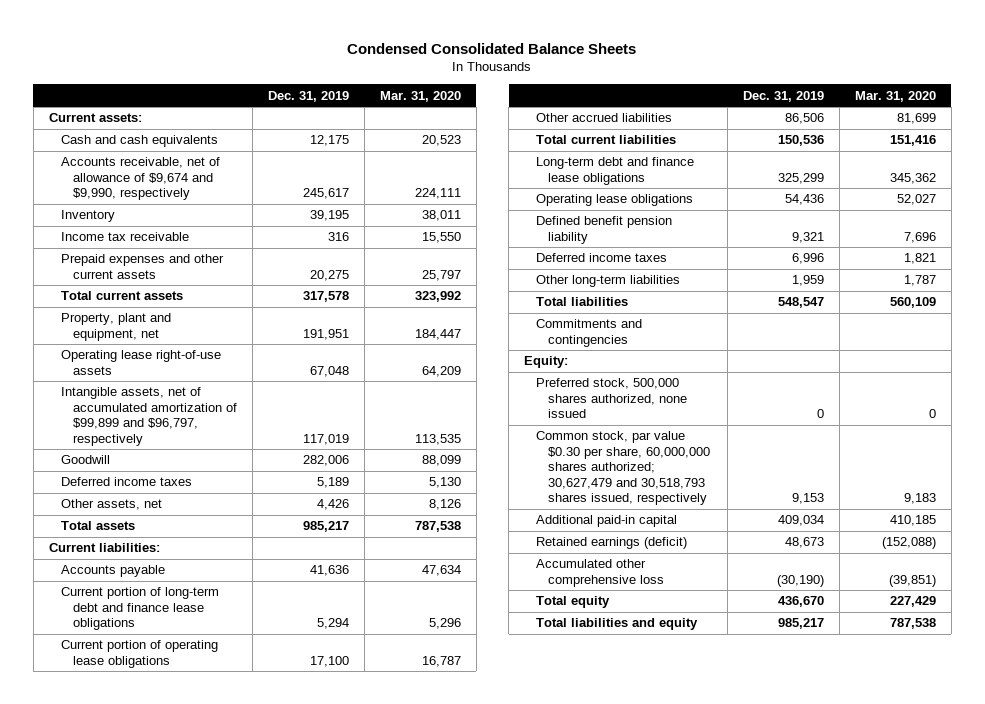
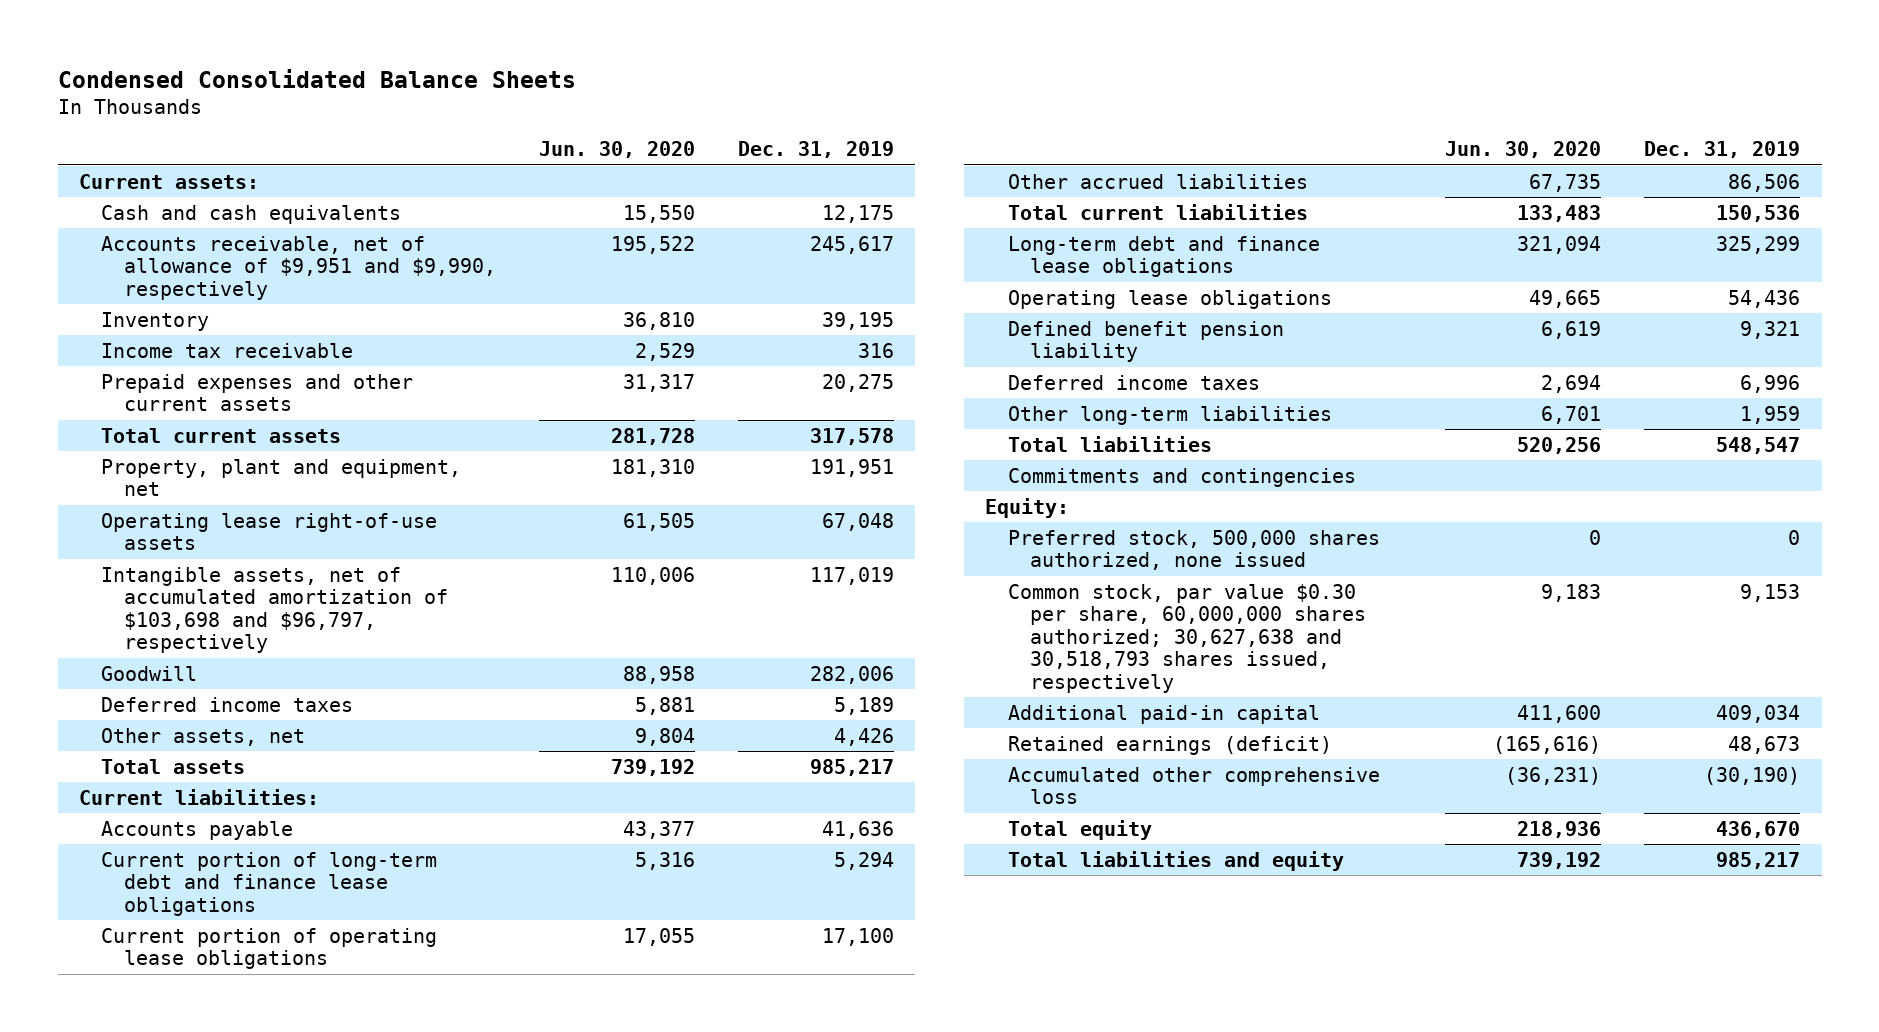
- | Dec. 31, 2019 | Mar. 31, 2020
+ | Jun. 30, 2020 | Dec. 31, 2019
- Accounts receivable, net of allowance of $9,674 and $9,990, respectively | 245,617 | 224,111
+ Accounts receivable, net of allowance of $9,951 and $9,990, respectively | 195,522 | 245,617
- Intangible assets, net of accumulated amortization of $99,899 and $96,797, respectively | 117,019 | 113,535
+ Intangible assets, net of accumulated amortization of $103,698 and $96,797, respectively | 110,006 | 117,019
- Common stock, par value $0.30 per share, 60,000,000 shares authorized; 30,627,479 and 30,518,793 shares issued, respectively | 9,153 | 9,183
+ Common stock, par value $0.30 per share, 60,000,000 shares authorized; 30,627,638 and 30,518,793 shares issued, respectively | 9,183 | 9,153

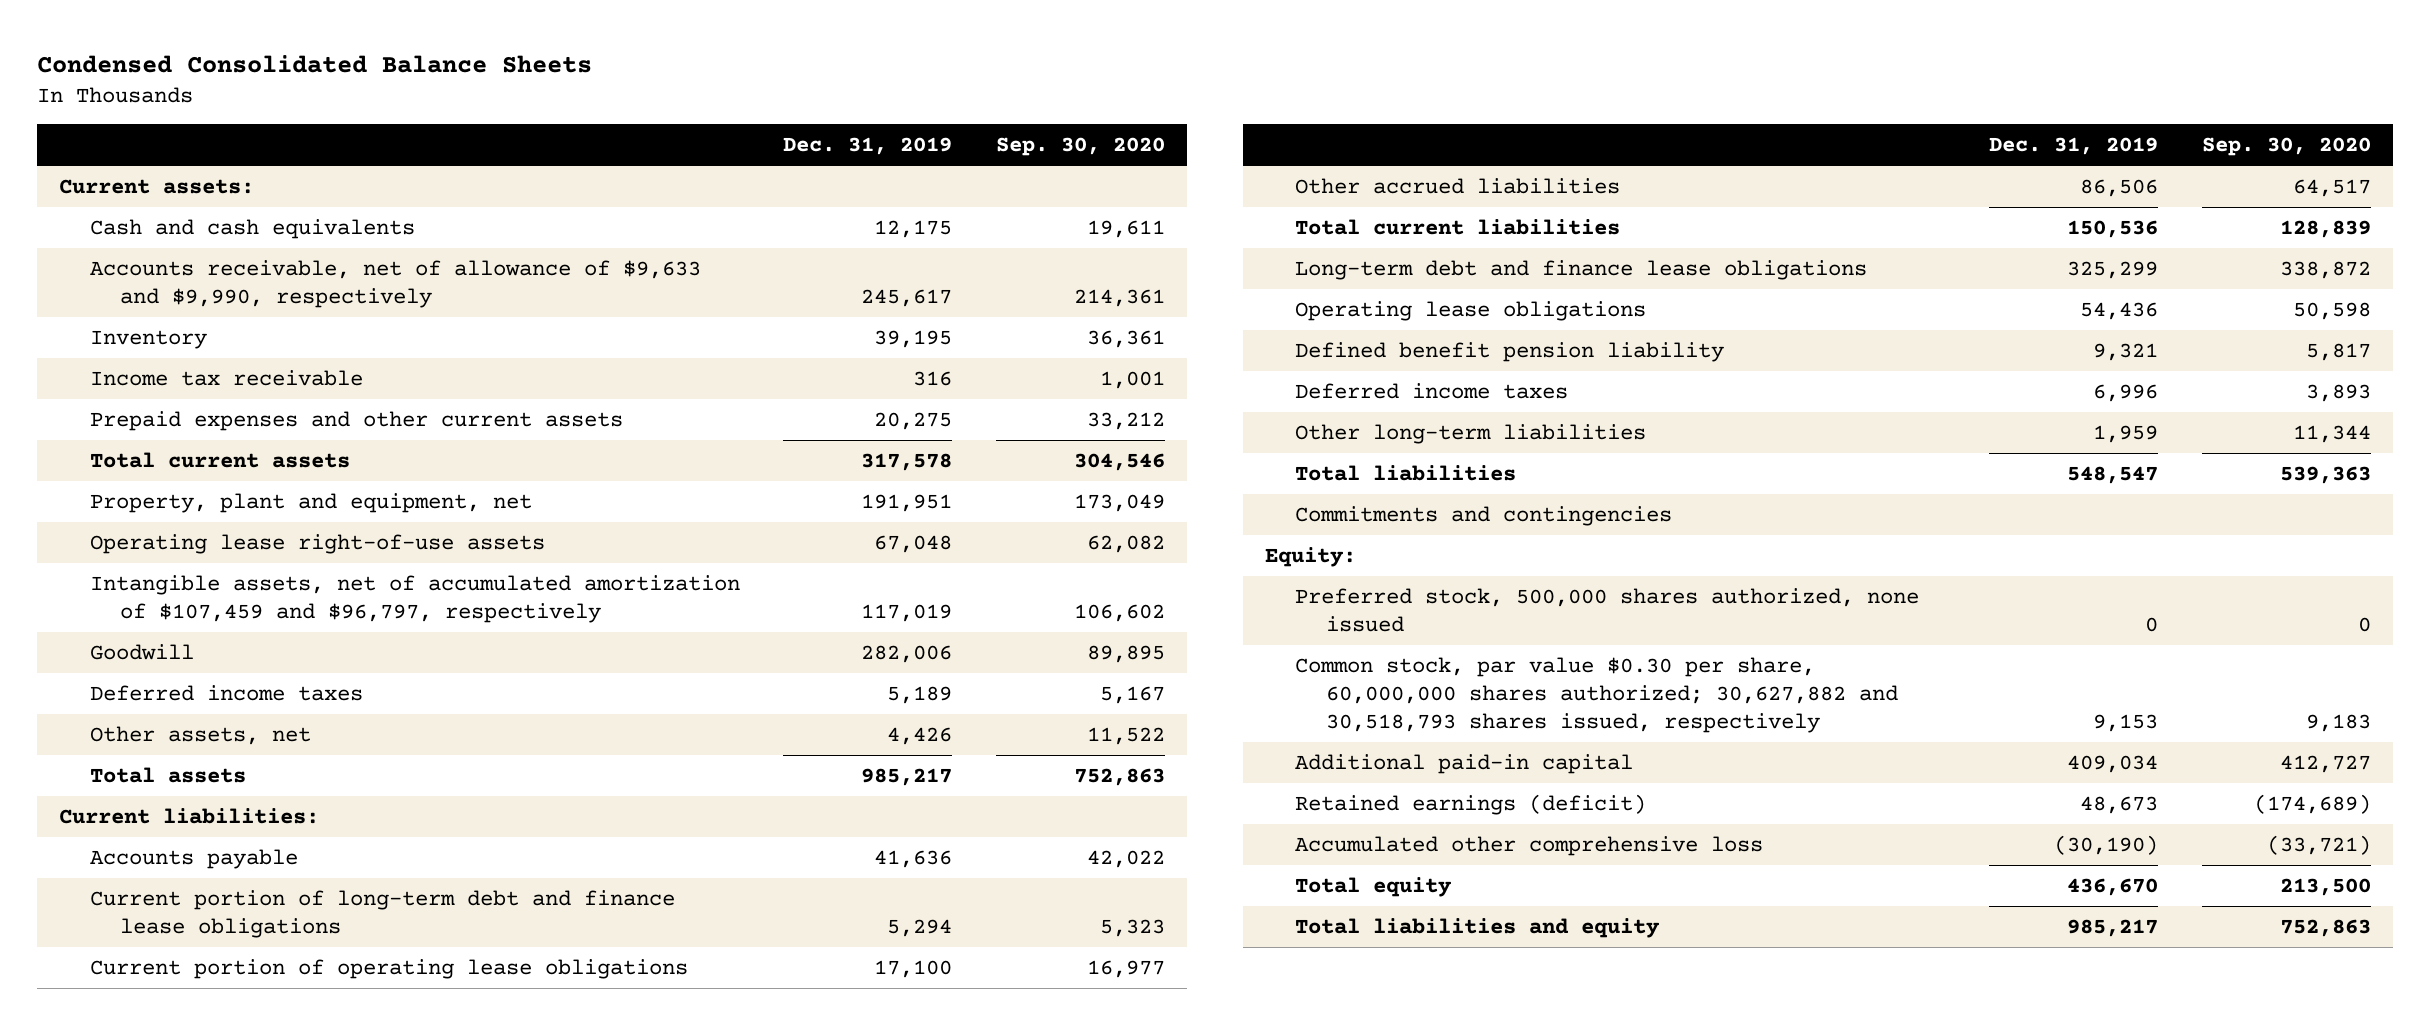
- | Jun. 30, 2020 | Dec. 31, 2019
+ | Dec. 31, 2019 | Sep. 30, 2020
- Accounts receivable, net of allowance of $9,951 and $9,990, respectively | 195,522 | 245,617
+ Accounts receivable, net of allowance of $9,633 and $9,990, respectively | 245,617 | 214,361
- Intangible assets, net of accumulated amortization of $103,698 and $96,797, respectively | 110,006 | 117,019
+ Intangible assets, net of accumulated amortization of $107,459 and $96,797, respectively | 117,019 | 106,602
- Common stock, par value $0.30 per share, 60,000,000 shares authorized; 30,627,638 and 30,518,793 shares issued, respectively | 9,183 | 9,153
+ Common stock, par value $0.30 per share, 60,000,000 shares authorized; 30,627,882 and 30,518,793 shares issued, respectively | 9,153 | 9,183

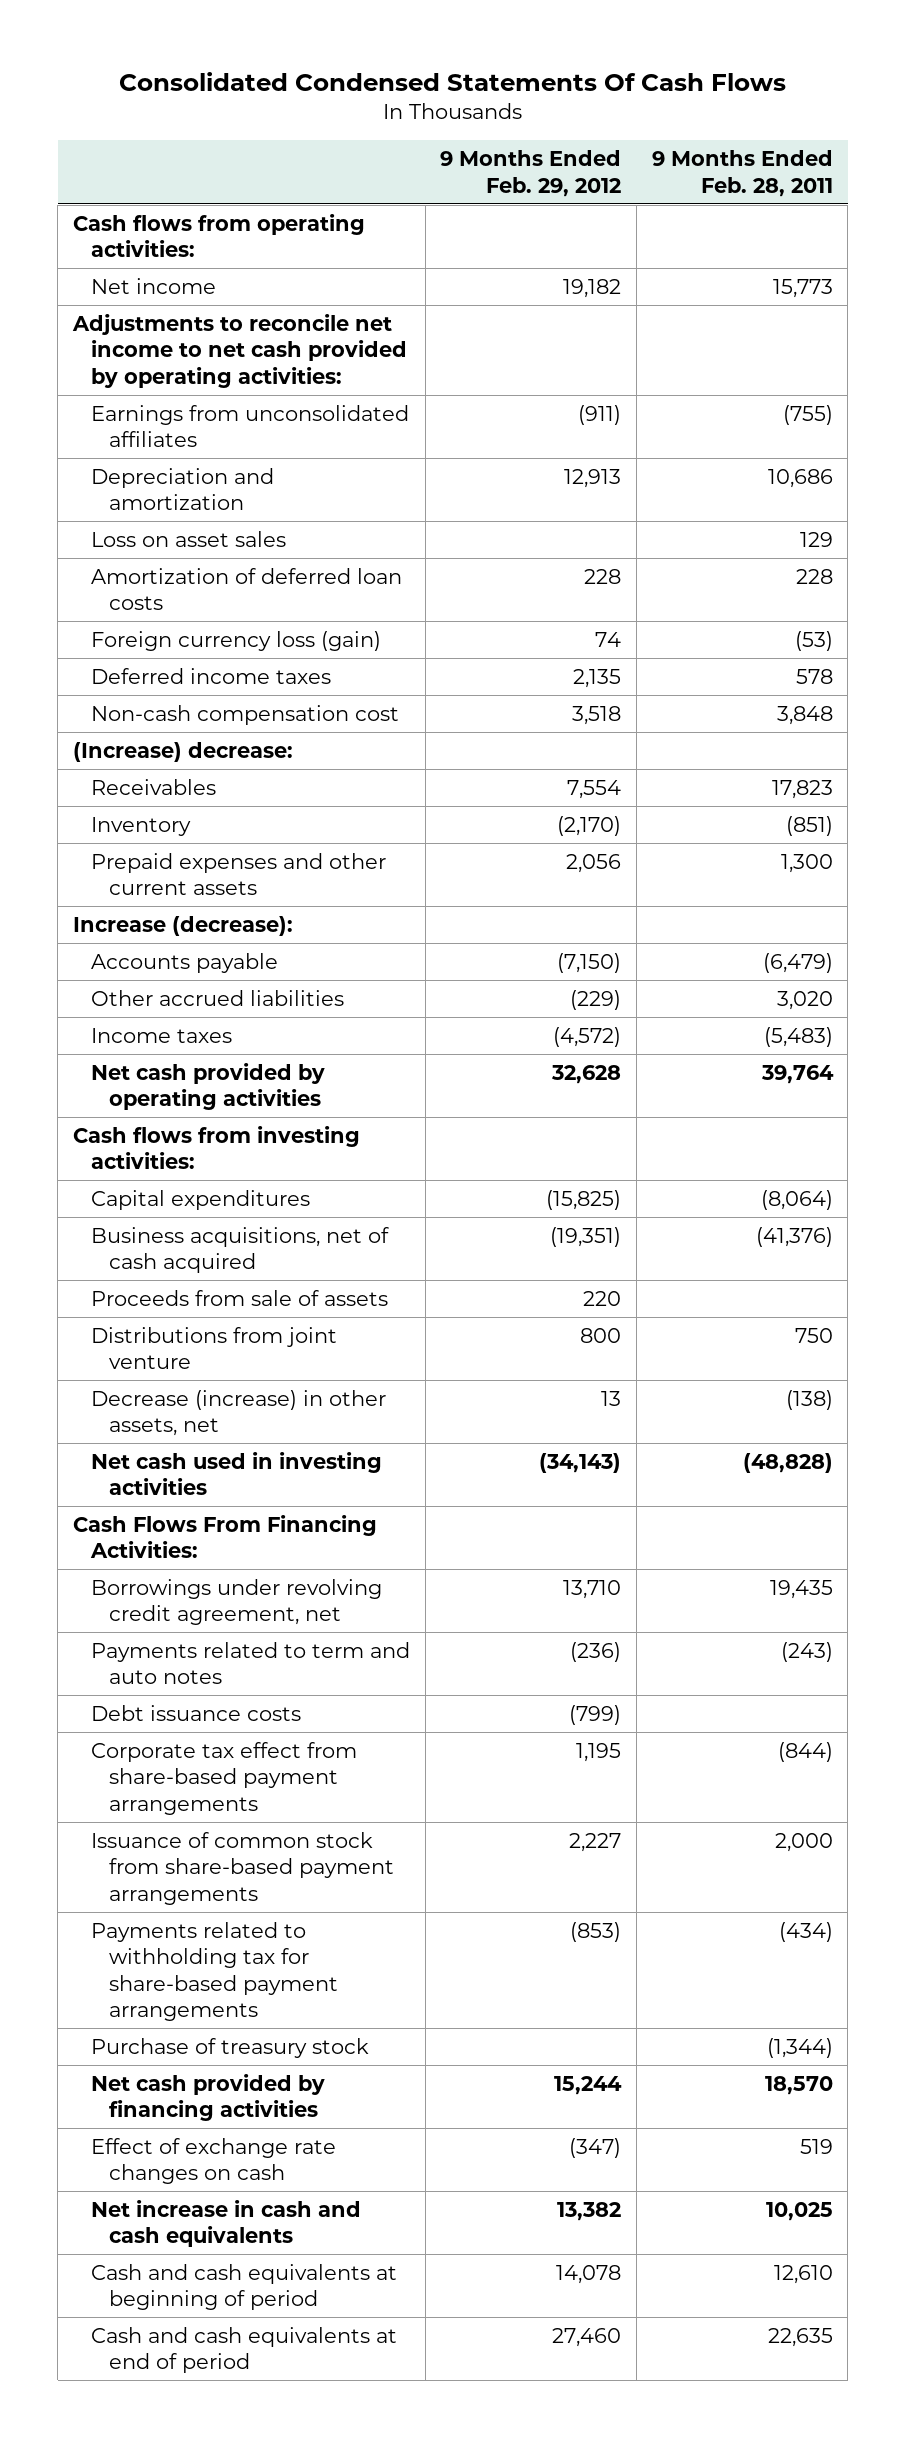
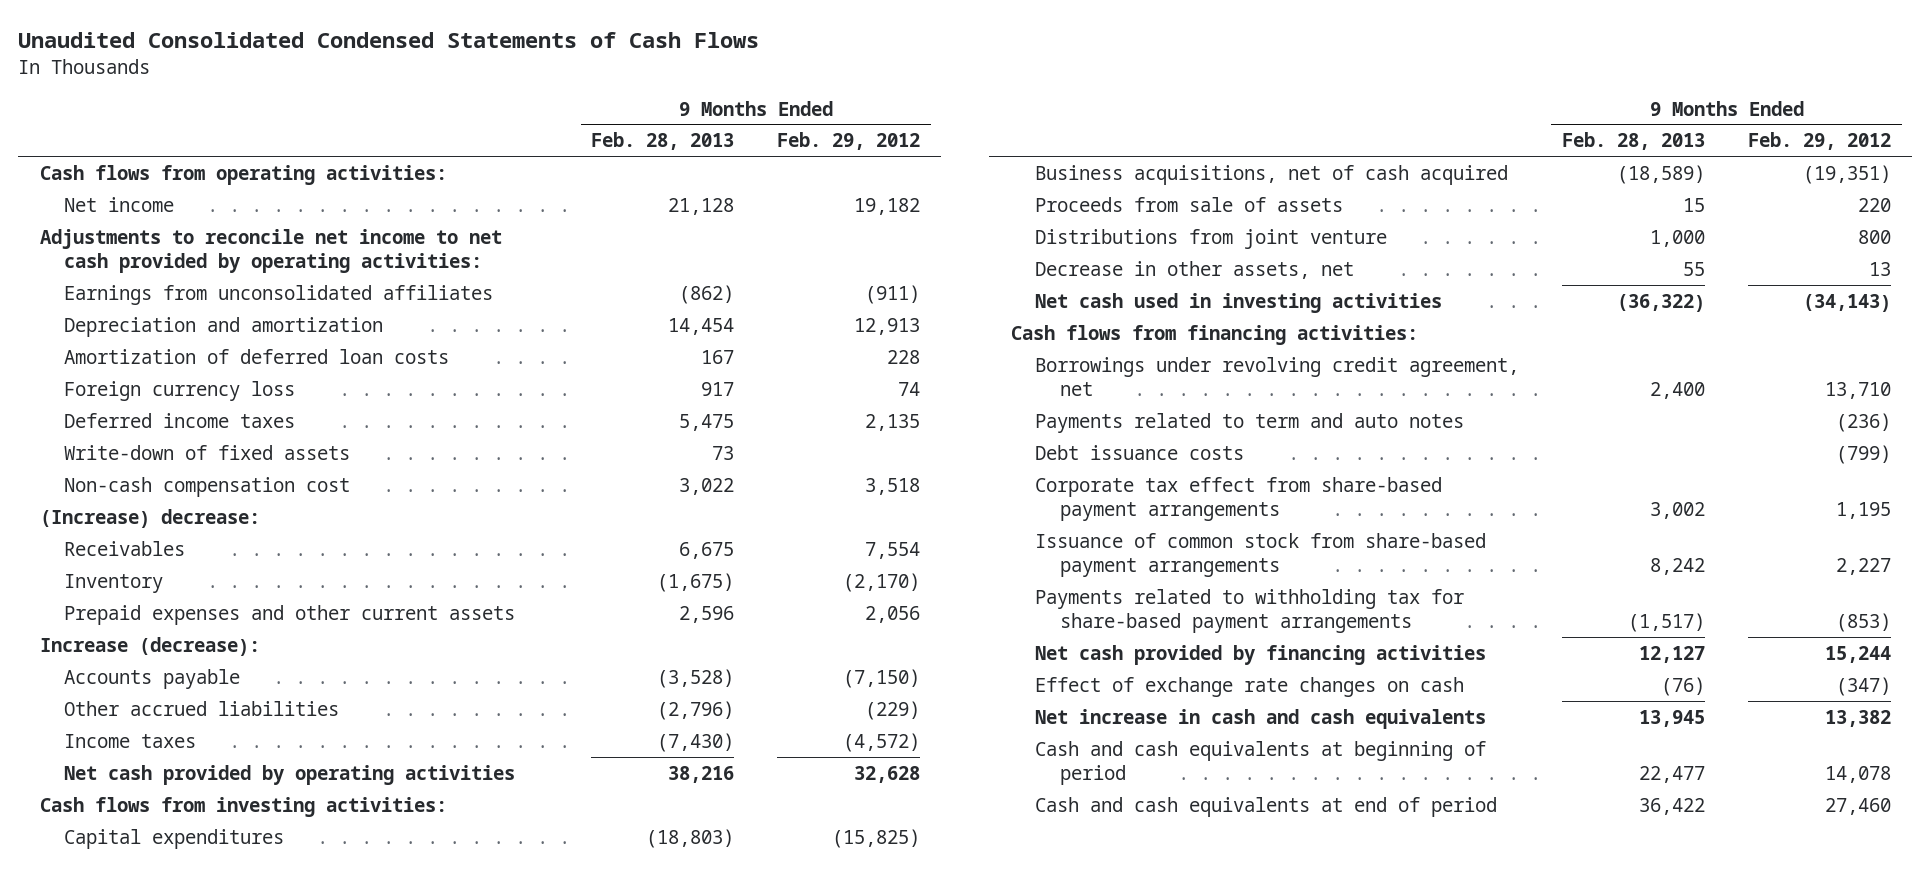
- Consolidated Condensed Statements Of Cash Flows
+ Unaudited Consolidated Condensed Statements of Cash Flows
- | 9 Months Ended Feb. 29, 2012 | 9 Months Ended Feb. 28, 2011
+ | 9 Months Ended Feb. 28, 2013 | 9 Months Ended Feb. 29, 2012
- Loss on asset sales | | 129
- Foreign currency loss (gain) | 74 | (53)
+ Foreign currency loss | 917 | 74
+ Write-down of fixed assets | 73 |
- Decrease (increase) in other assets, net | 13 | (138)
+ Decrease in other assets, net | 55 | 13
- Cash Flows From Financing Activities:
+ Cash flows from financing activities:
- Purchase of treasury stock | | (1,344)

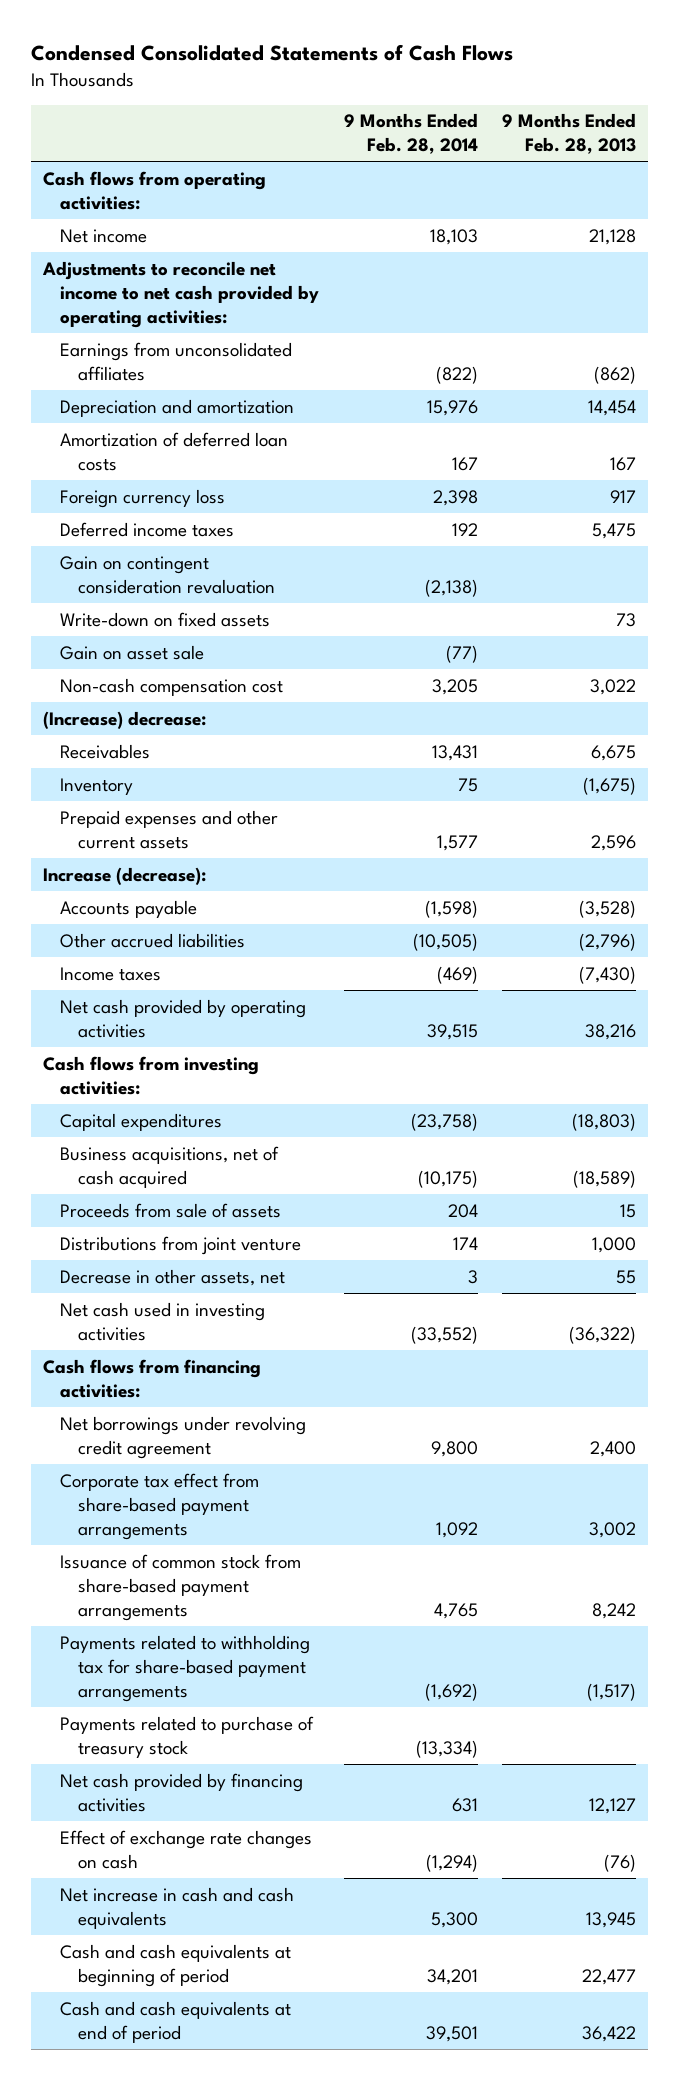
- Unaudited Consolidated Condensed Statements of Cash Flows
+ Condensed Consolidated Statements of Cash Flows
- | 9 Months Ended Feb. 28, 2013 | 9 Months Ended Feb. 29, 2012
+ | 9 Months Ended Feb. 28, 2014 | 9 Months Ended Feb. 28, 2013
- Write-down of fixed assets | 73 |
+ Gain on contingent consideration revaluation | (2,138) |
+ Write-down on fixed assets | | 73
+ Gain on asset sale | (77) |
- Borrowings under revolving credit agreement, net | 2,400 | 13,710
- Payments related to term and auto notes | | (236)
- Debt issuance costs | | (799)
+ Net borrowings under revolving credit agreement | 9,800 | 2,400
+ Payments related to purchase of treasury stock | (13,334) |

